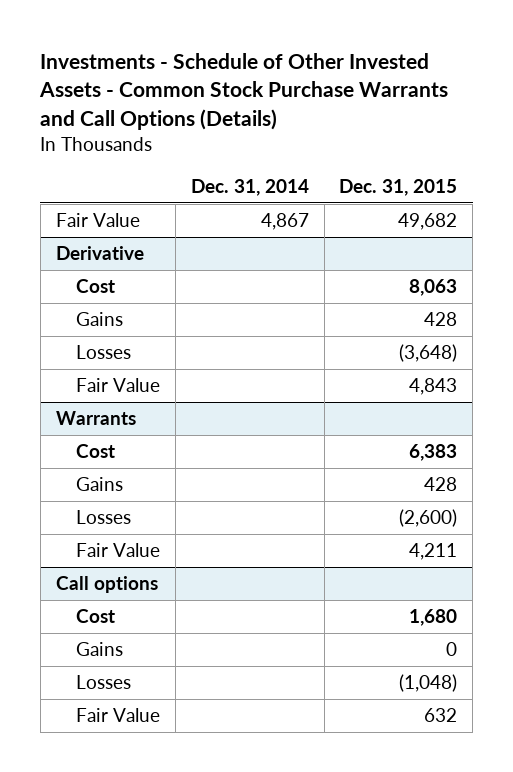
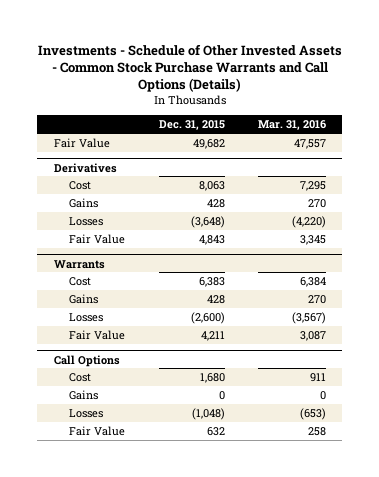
- | Dec. 31, 2014 | Dec. 31, 2015
+ | Dec. 31, 2015 | Mar. 31, 2016
- Derivative
+ Derivatives
- Call options
+ Call Options

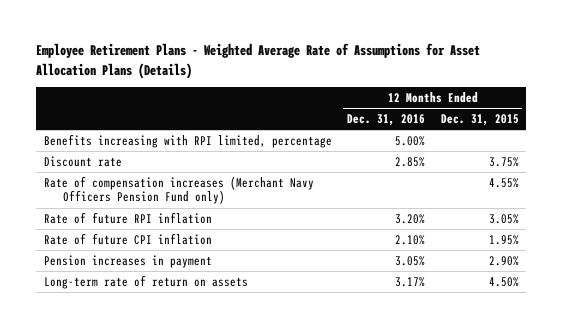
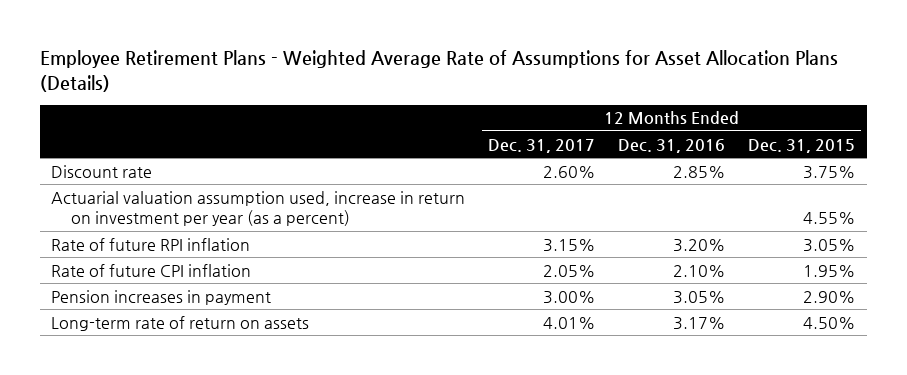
- | 12 Months Ended Dec. 31, 2016 | 12 Months Ended Dec. 31, 2015
+ | 12 Months Ended Dec. 31, 2017 | 12 Months Ended Dec. 31, 2016 | 12 Months Ended Dec. 31, 2015
- Benefits increasing with RPI limited, percentage | 5.00% |
- Rate of compensation increases (Merchant Navy Officers Pension Fund only) | | 4.55%
+ Actuarial valuation assumption used, increase in return on investment per year (as a percent) | | | 4.55%

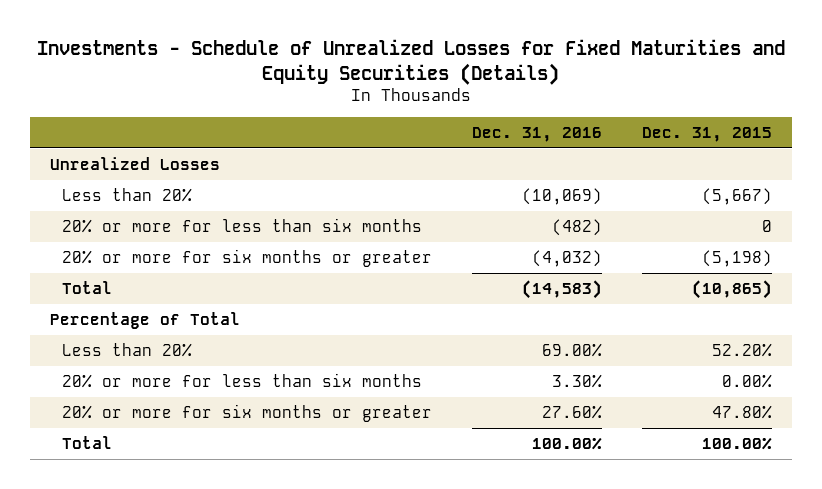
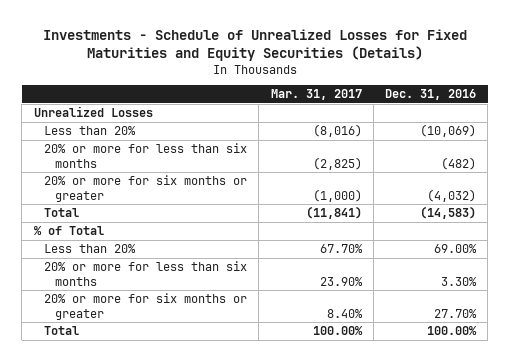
- | Dec. 31, 2016 | Dec. 31, 2015
+ | Mar. 31, 2017 | Dec. 31, 2016
- Percentage of Total
+ % of Total
- 20% or more for six months or greater | 27.60% | 47.80%
+ 20% or more for six months or greater | 8.40% | 27.70%

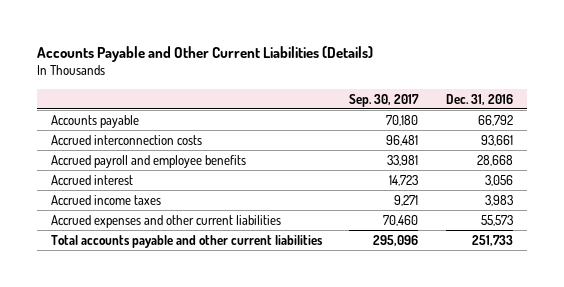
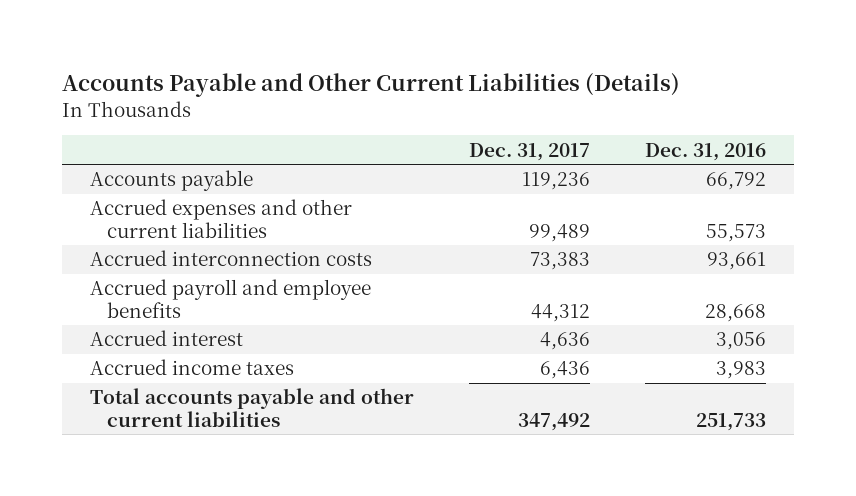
- | Sep. 30, 2017 | Dec. 31, 2016
+ | Dec. 31, 2017 | Dec. 31, 2016
moved up: Accrued expenses and other current liabilities | 99,489 | 55,573

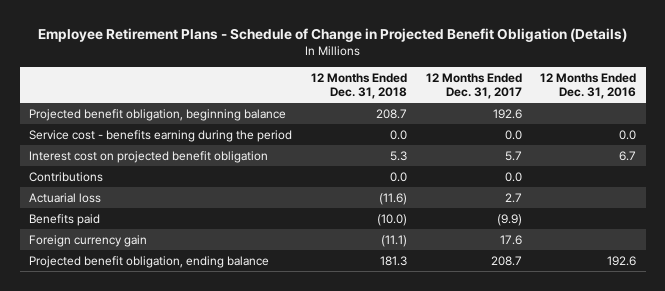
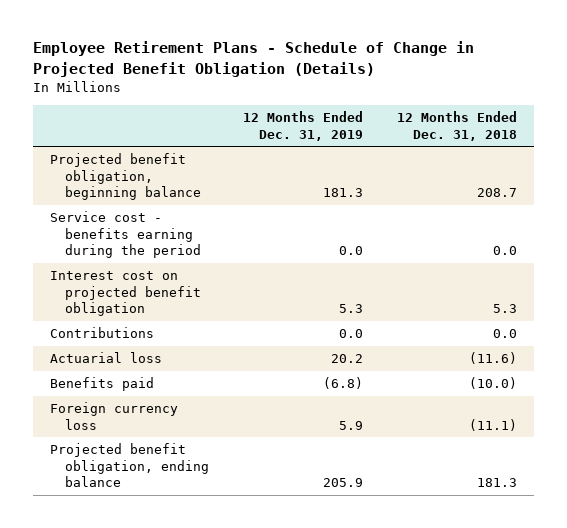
- | 12 Months Ended Dec. 31, 2018 | 12 Months Ended Dec. 31, 2017 | 12 Months Ended Dec. 31, 2016
+ | 12 Months Ended Dec. 31, 2019 | 12 Months Ended Dec. 31, 2018
- Foreign currency gain | (11.1) | 17.6 |
+ Foreign currency loss | 5.9 | (11.1)

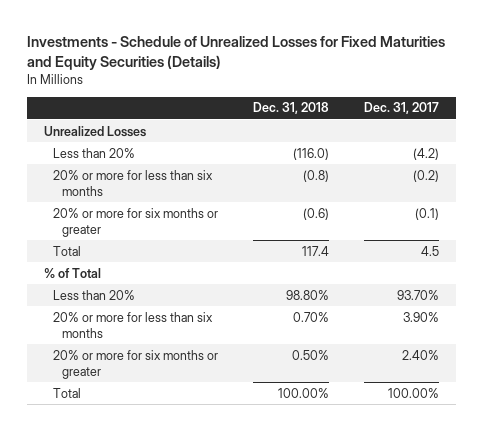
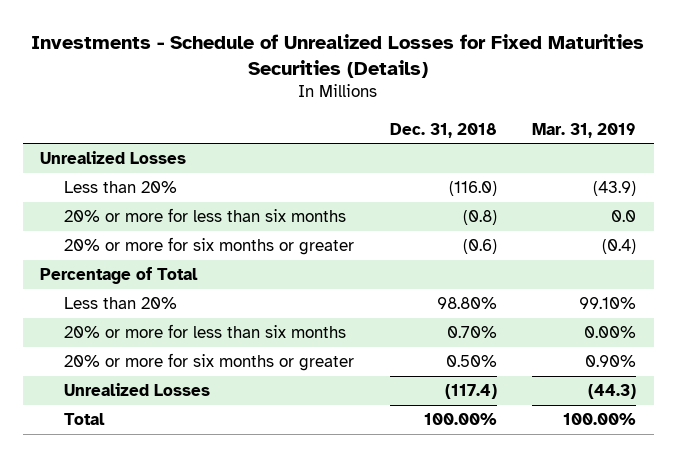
- Investments - Schedule of Unrealized Losses for Fixed Maturities and Equity Securities (Details)
+ Investments - Schedule of Unrealized Losses for Fixed Maturities Securities (Details)
- | Dec. 31, 2018 | Dec. 31, 2017
+ | Dec. 31, 2018 | Mar. 31, 2019
- Total | 117.4 | 4.5
- % of Total
+ Percentage of Total
+ Unrealized Losses | (117.4) | (44.3)

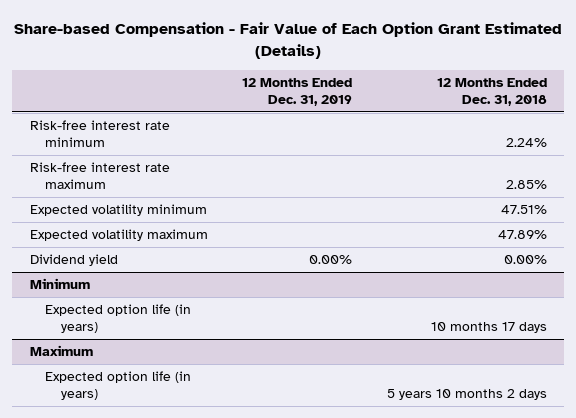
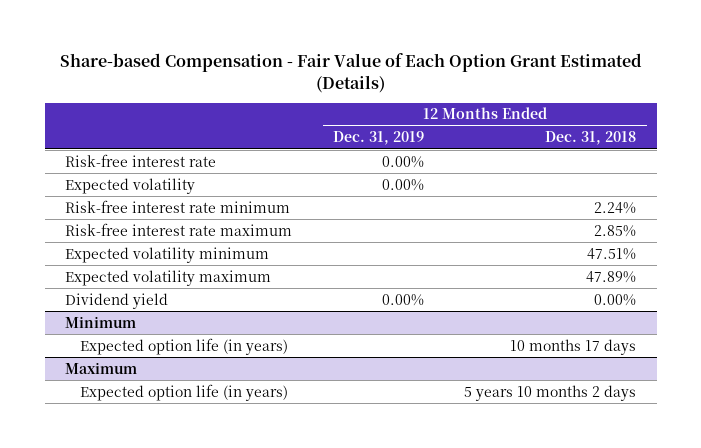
+ Risk-free interest rate | 0.00% |
+ Expected volatility | 0.00% |

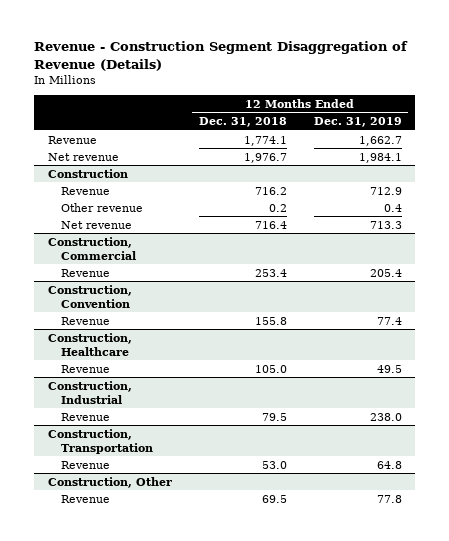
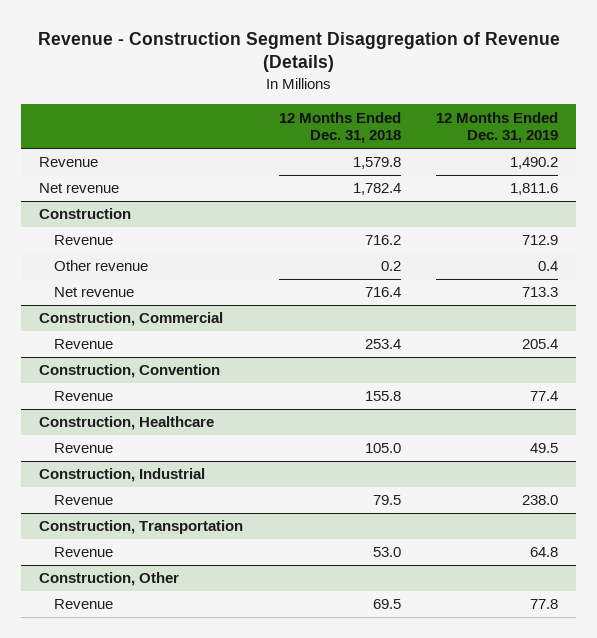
- Revenue | 1,774.1 | 1,662.7
- Net revenue | 1,976.7 | 1,984.1
+ Revenue | 1,579.8 | 1,490.2
+ Net revenue | 1,782.4 | 1,811.6

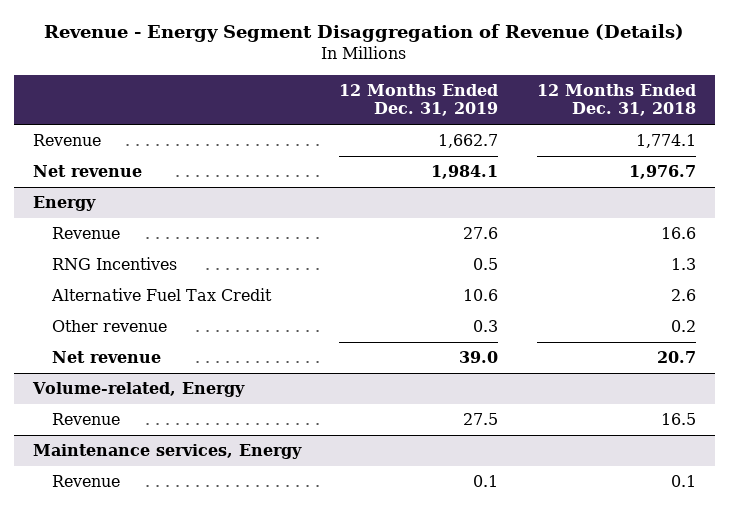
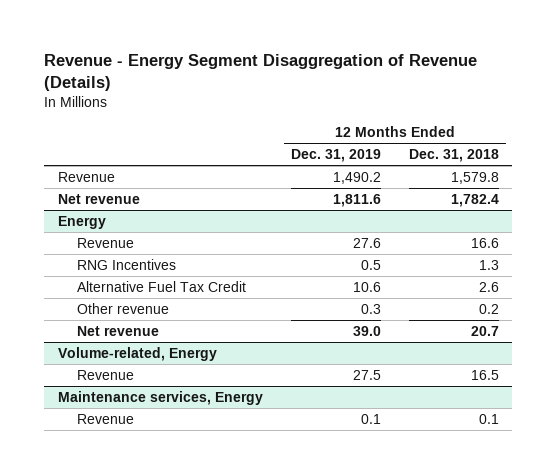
- Revenue | 1,662.7 | 1,774.1
- Net revenue | 1,984.1 | 1,976.7
+ Revenue | 1,490.2 | 1,579.8
+ Net revenue | 1,811.6 | 1,782.4

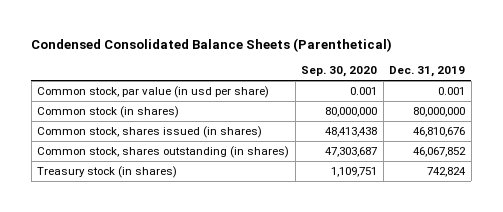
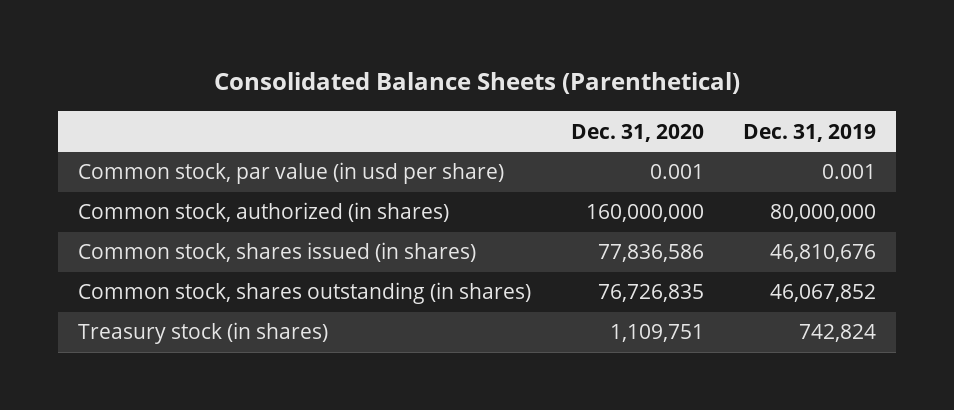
- Condensed Consolidated Balance Sheets (Parenthetical)
+ Consolidated Balance Sheets (Parenthetical)
- | Sep. 30, 2020 | Dec. 31, 2019
+ | Dec. 31, 2020 | Dec. 31, 2019
- Common stock (in shares) | 80,000,000 | 80,000,000
+ Common stock, authorized (in shares) | 160,000,000 | 80,000,000

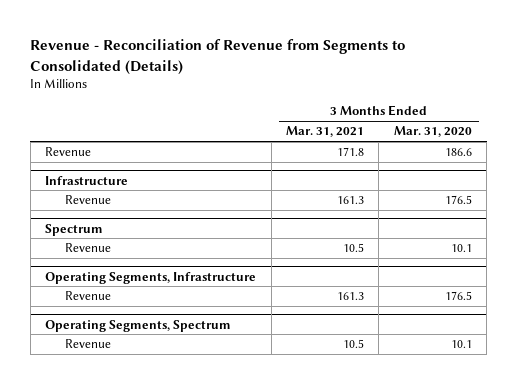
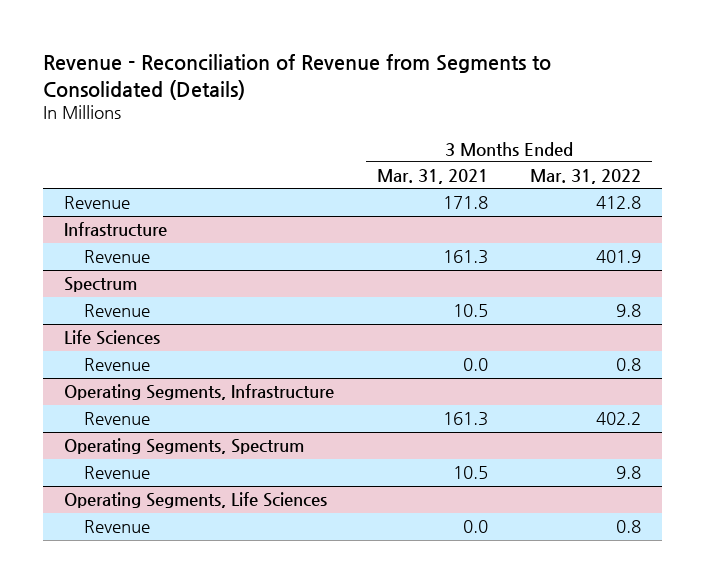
- | 3 Months Ended Mar. 31, 2021 | 3 Months Ended Mar. 31, 2020
+ | 3 Months Ended Mar. 31, 2021 | 3 Months Ended Mar. 31, 2022
+ Life Sciences
+ Revenue | 0.0 | 0.8
+ Operating Segments, Life Sciences
+ Revenue | 0.0 | 0.8

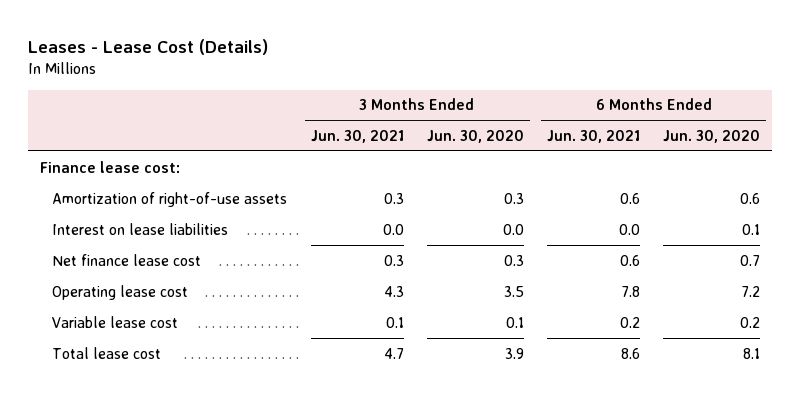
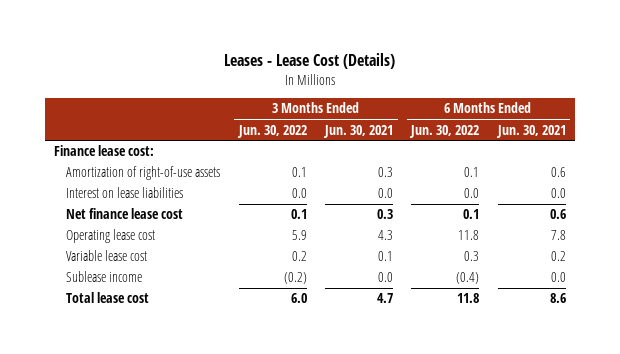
- | 3 Months Ended Jun. 30, 2021 | 3 Months Ended Jun. 30, 2020 | 6 Months Ended Jun. 30, 2021 | 6 Months Ended Jun. 30, 2020
+ | 3 Months Ended Jun. 30, 2022 | 3 Months Ended Jun. 30, 2021 | 6 Months Ended Jun. 30, 2022 | 6 Months Ended Jun. 30, 2021
+ Sublease income | (0.2) | 0.0 | (0.4) | 0.0

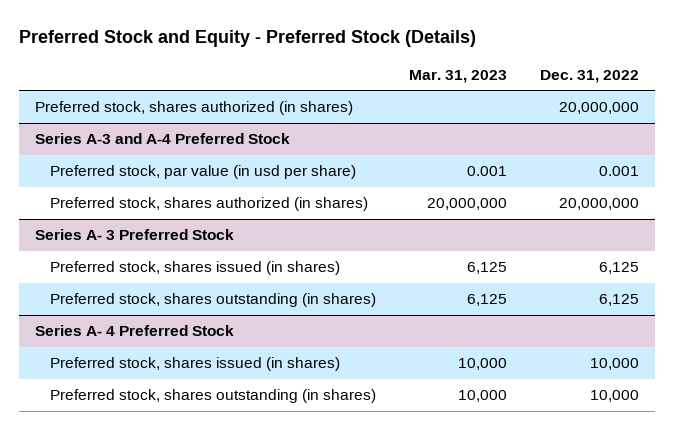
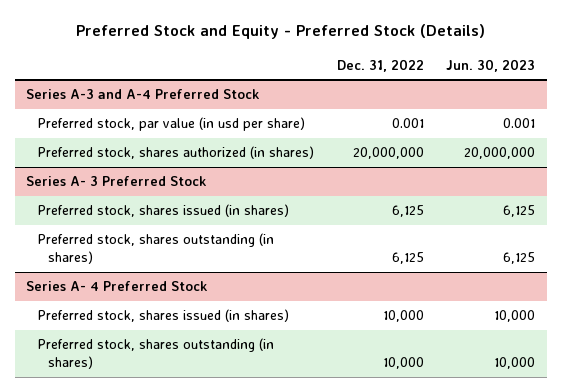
- | Mar. 31, 2023 | Dec. 31, 2022
+ | Dec. 31, 2022 | Jun. 30, 2023
- Preferred stock, shares authorized (in shares) | | 20,000,000

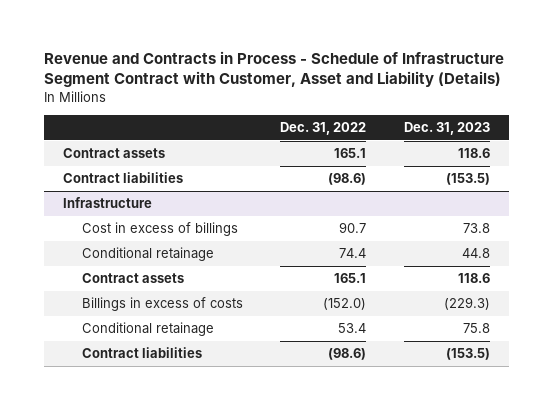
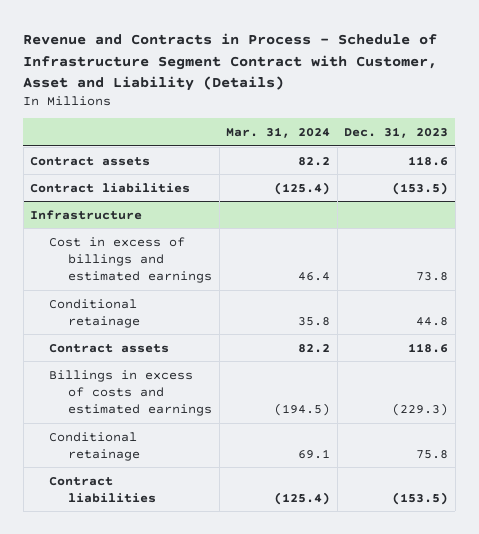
- | Dec. 31, 2022 | Dec. 31, 2023
+ | Mar. 31, 2024 | Dec. 31, 2023
@ Infrastructure
- Cost in excess of billings | 90.7 | 73.8
+ Cost in excess of billings and estimated earnings | 46.4 | 73.8
- Billings in excess of costs | (152.0) | (229.3)
+ Billings in excess of costs and estimated earnings | (194.5) | (229.3)

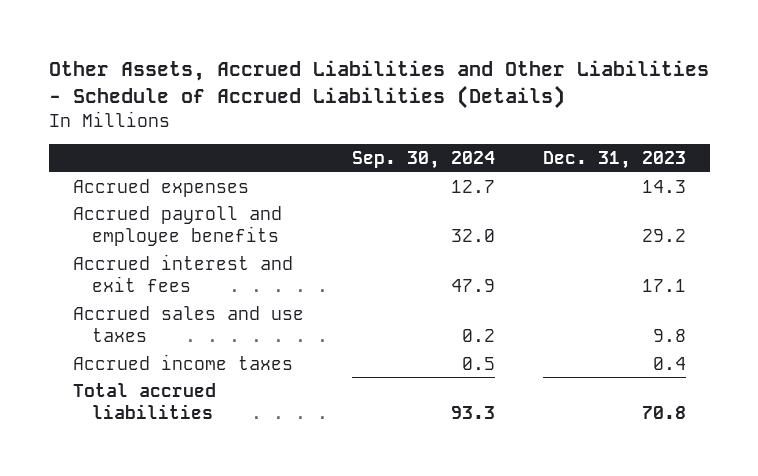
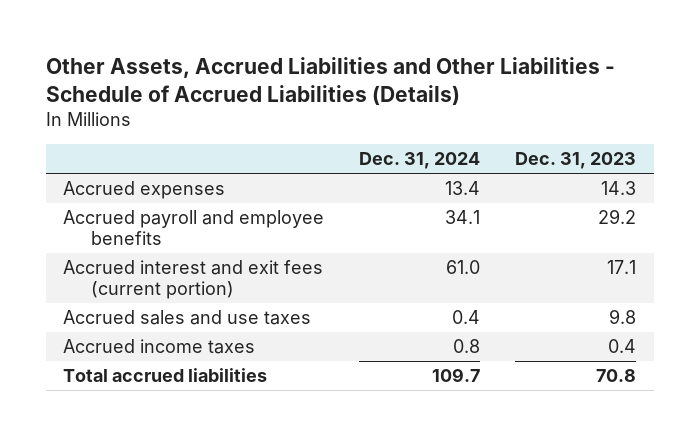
- | Sep. 30, 2024 | Dec. 31, 2023
+ | Dec. 31, 2024 | Dec. 31, 2023
- Accrued interest and exit fees | 47.9 | 17.1
+ Accrued interest and exit fees (current portion) | 61.0 | 17.1

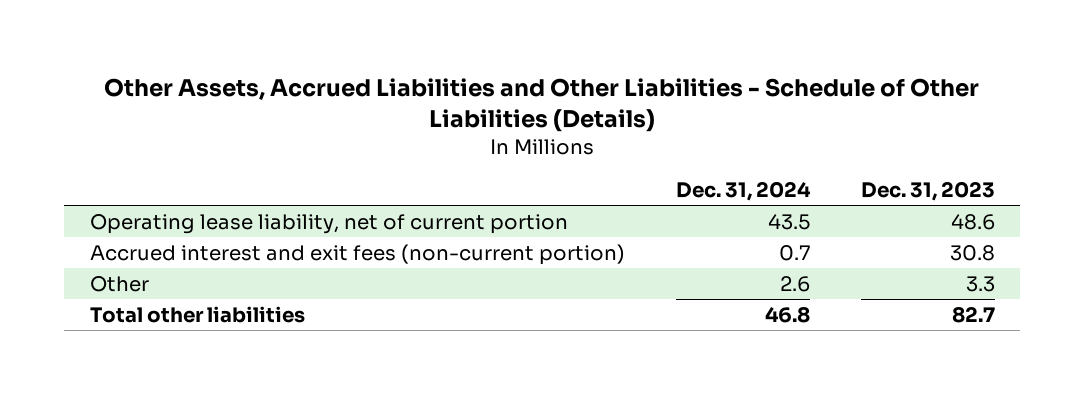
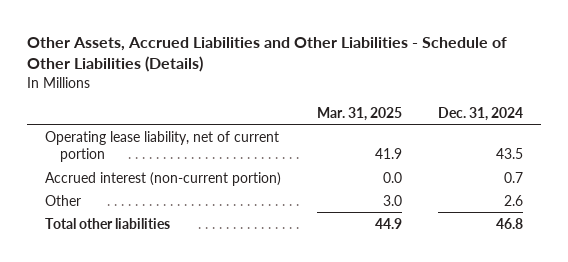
- | Dec. 31, 2024 | Dec. 31, 2023
+ | Mar. 31, 2025 | Dec. 31, 2024
- Accrued interest and exit fees (non-current portion) | 0.7 | 30.8
+ Accrued interest (non-current portion) | 0.0 | 0.7

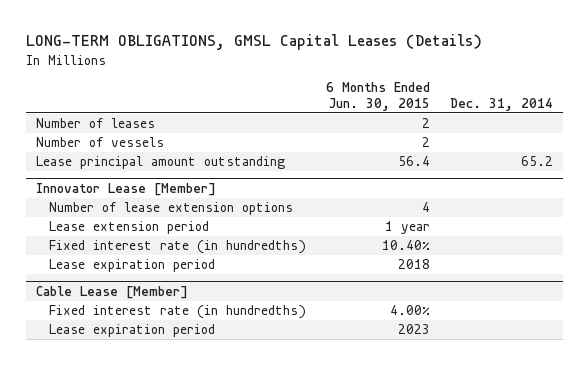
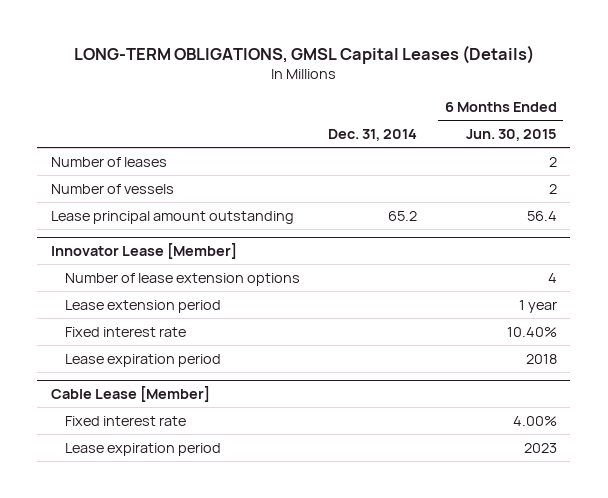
- | 6 Months Ended Jun. 30, 2015 | Dec. 31, 2014
+ | Dec. 31, 2014 | 6 Months Ended Jun. 30, 2015
@ Innovator Lease [Member]
- Fixed interest rate (in hundredths) | 10.40% |
+ Fixed interest rate | | 10.40%
@ Cable Lease [Member]
- Fixed interest rate (in hundredths) | 4.00% |
+ Fixed interest rate | | 4.00%

